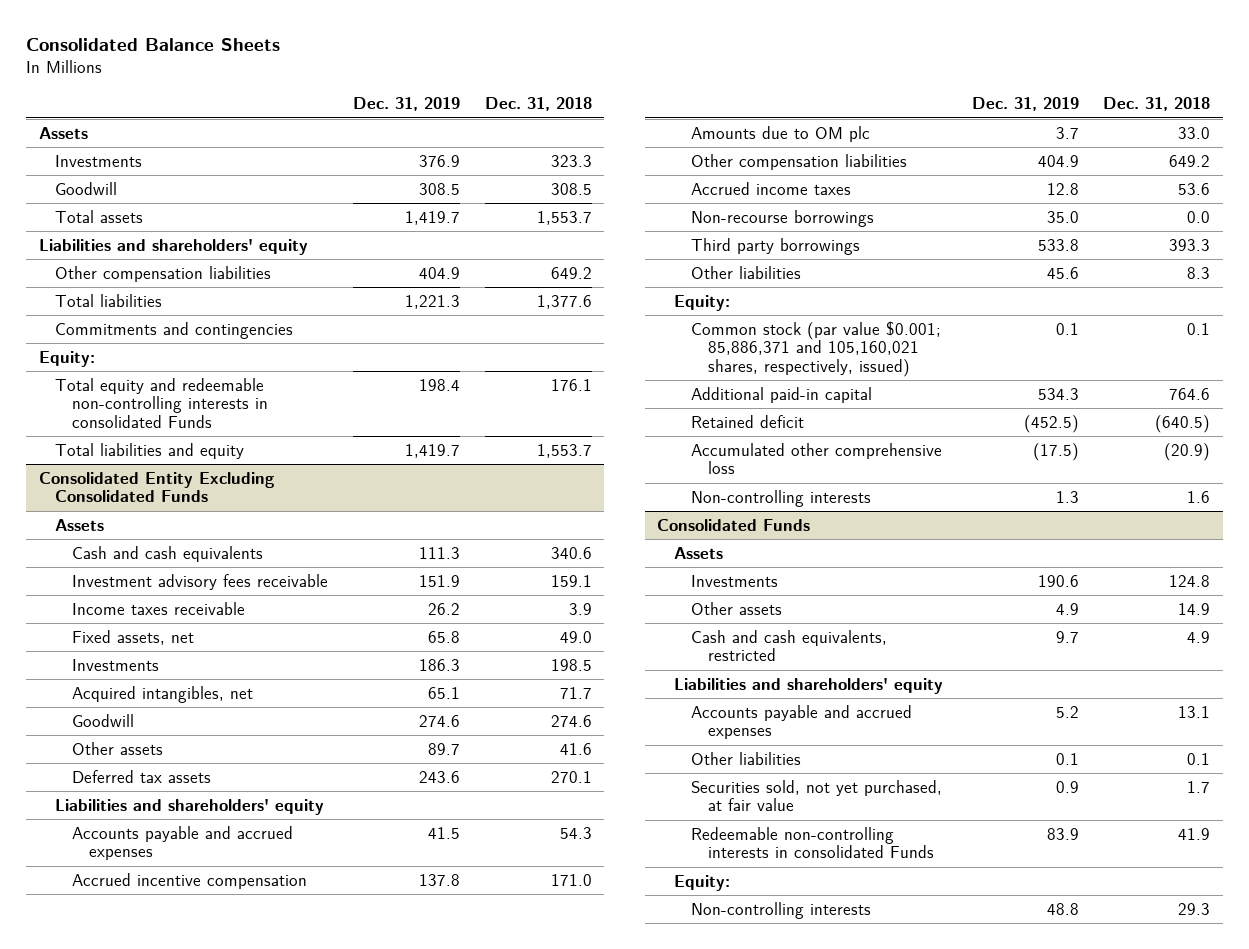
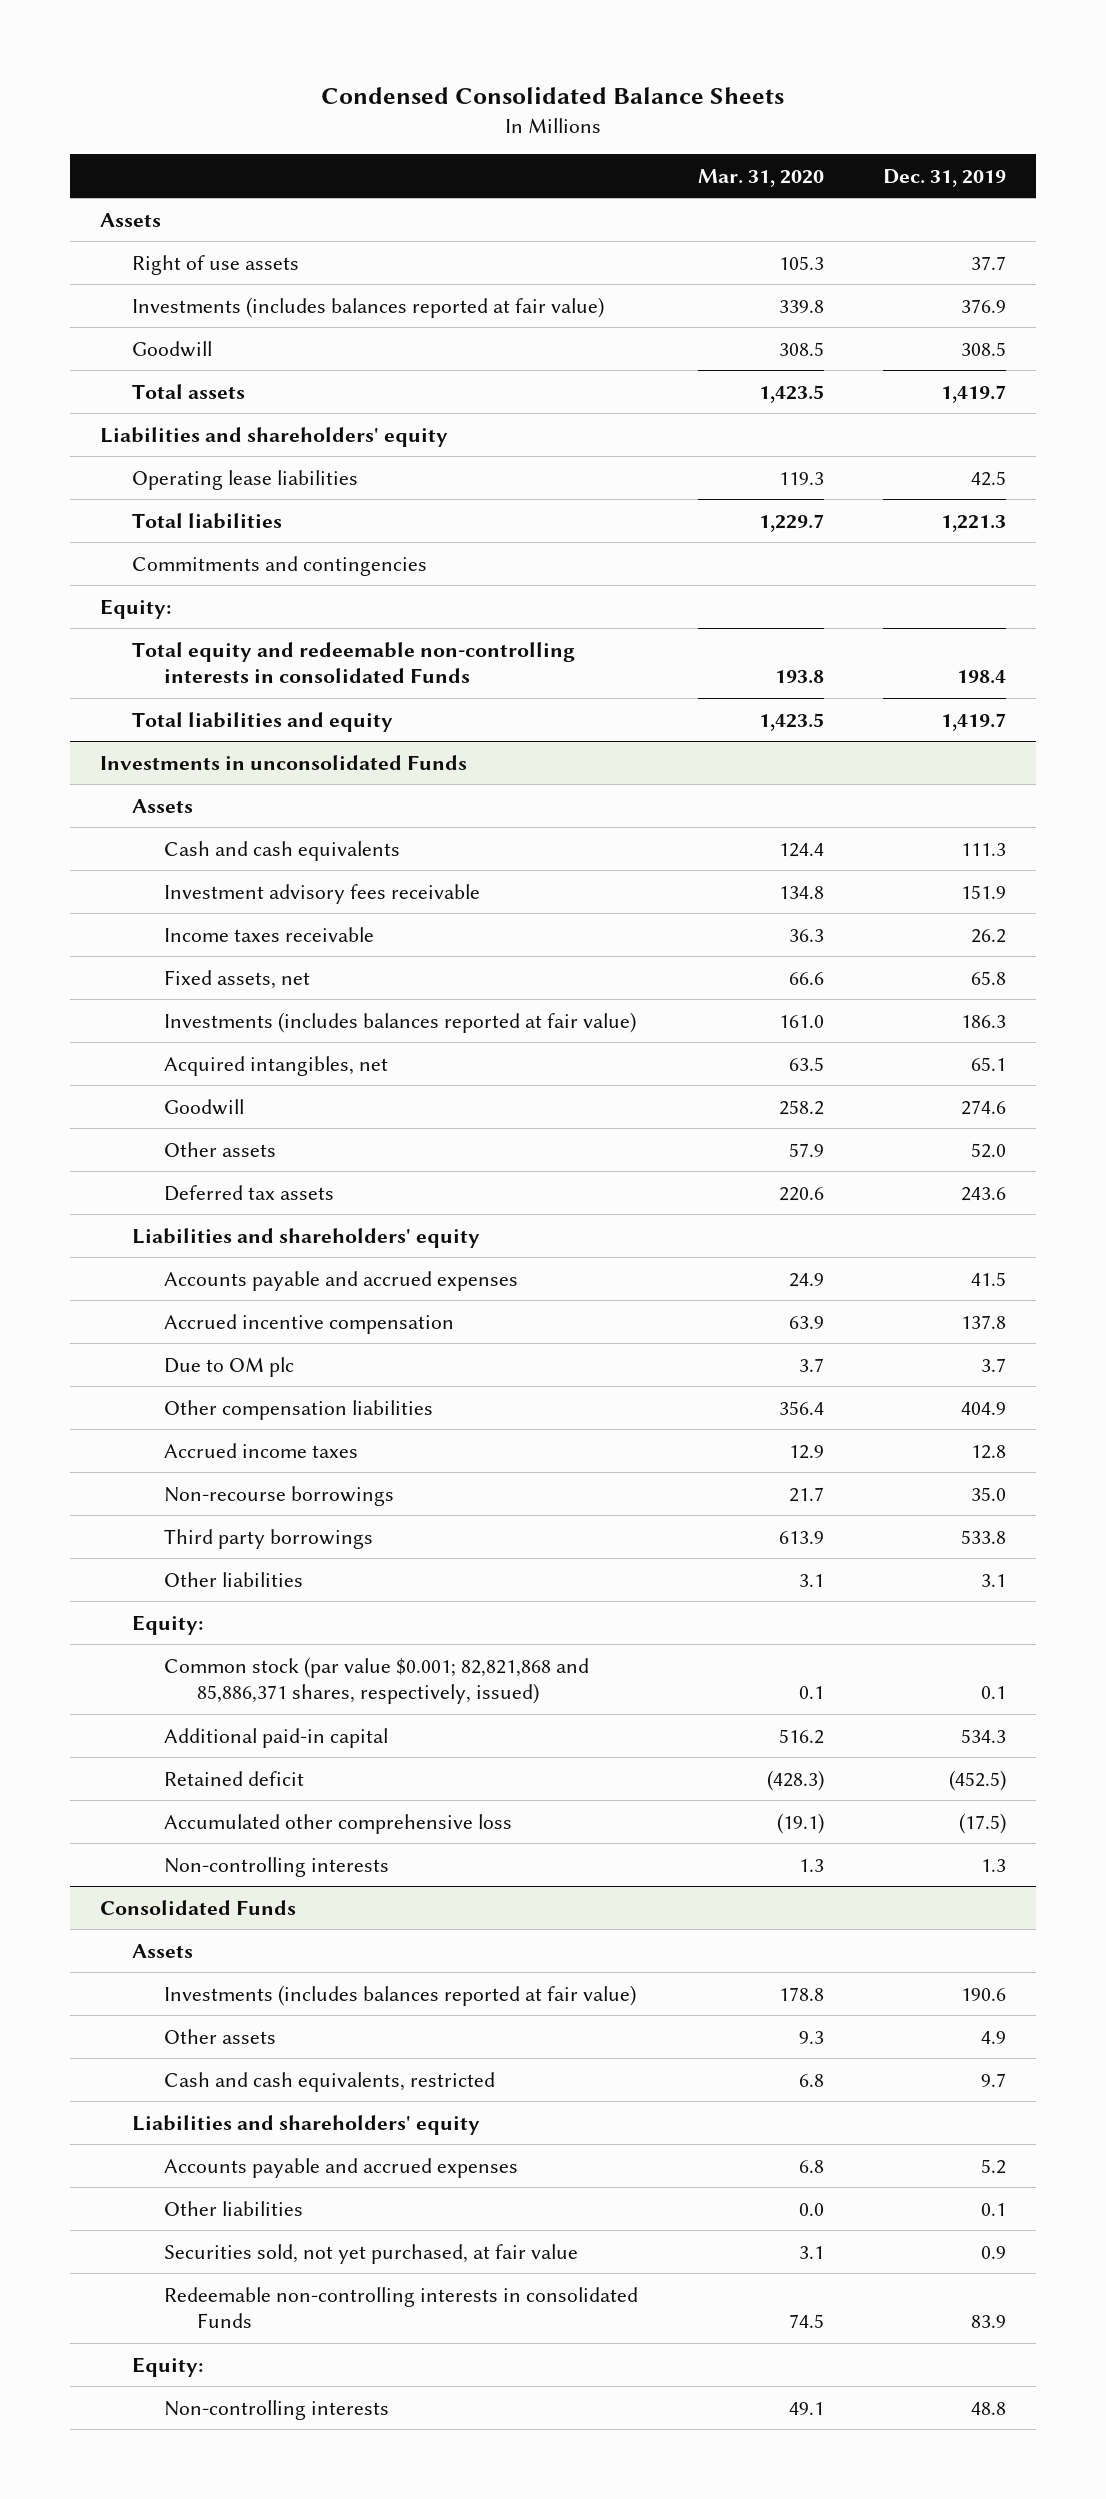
- Consolidated Balance Sheets
+ Condensed Consolidated Balance Sheets
- | Dec. 31, 2019 | Dec. 31, 2018
+ | Mar. 31, 2020 | Dec. 31, 2019
- Investments | 376.9 | 323.3
+ Right of use assets | 105.3 | 37.7
+ Investments (includes balances reported at fair value) | 339.8 | 376.9
- Other compensation liabilities | 404.9 | 649.2
+ Operating lease liabilities | 119.3 | 42.5
- Consolidated Entity Excluding Consolidated Funds
+ Investments in unconsolidated Funds
- Investments | 186.3 | 198.5
+ Investments (includes balances reported at fair value) | 161.0 | 186.3
- Other assets | 89.7 | 41.6
+ Other assets | 57.9 | 52.0
- Amounts due to OM plc | 3.7 | 33.0
+ Due to OM plc | 3.7 | 3.7
- Other liabilities | 45.6 | 8.3
+ Other liabilities | 3.1 | 3.1
- Common stock (par value $0.001; 85,886,371 and 105,160,021 shares, respectively, issued) | 0.1 | 0.1
+ Common stock (par value $0.001; 82,821,868 and 85,886,371 shares, respectively, issued) | 0.1 | 0.1
@ Consolidated Funds
- Investments | 190.6 | 124.8
+ Investments (includes balances reported at fair value) | 178.8 | 190.6

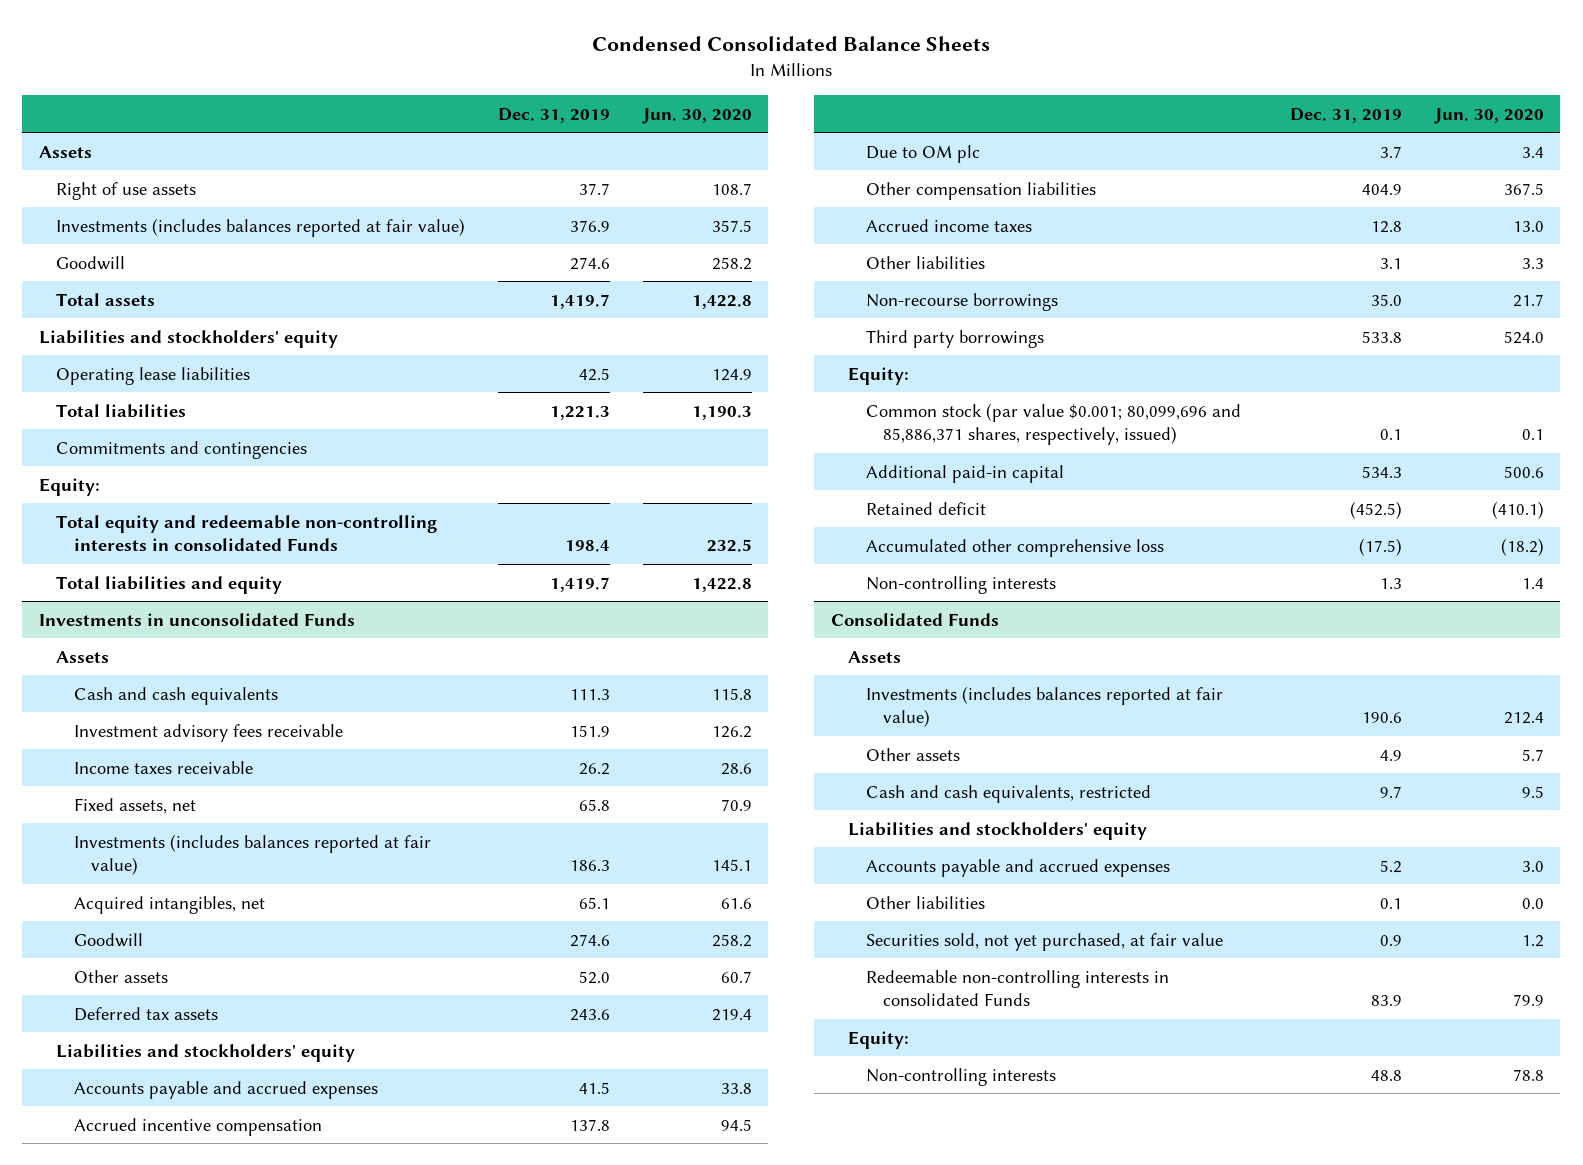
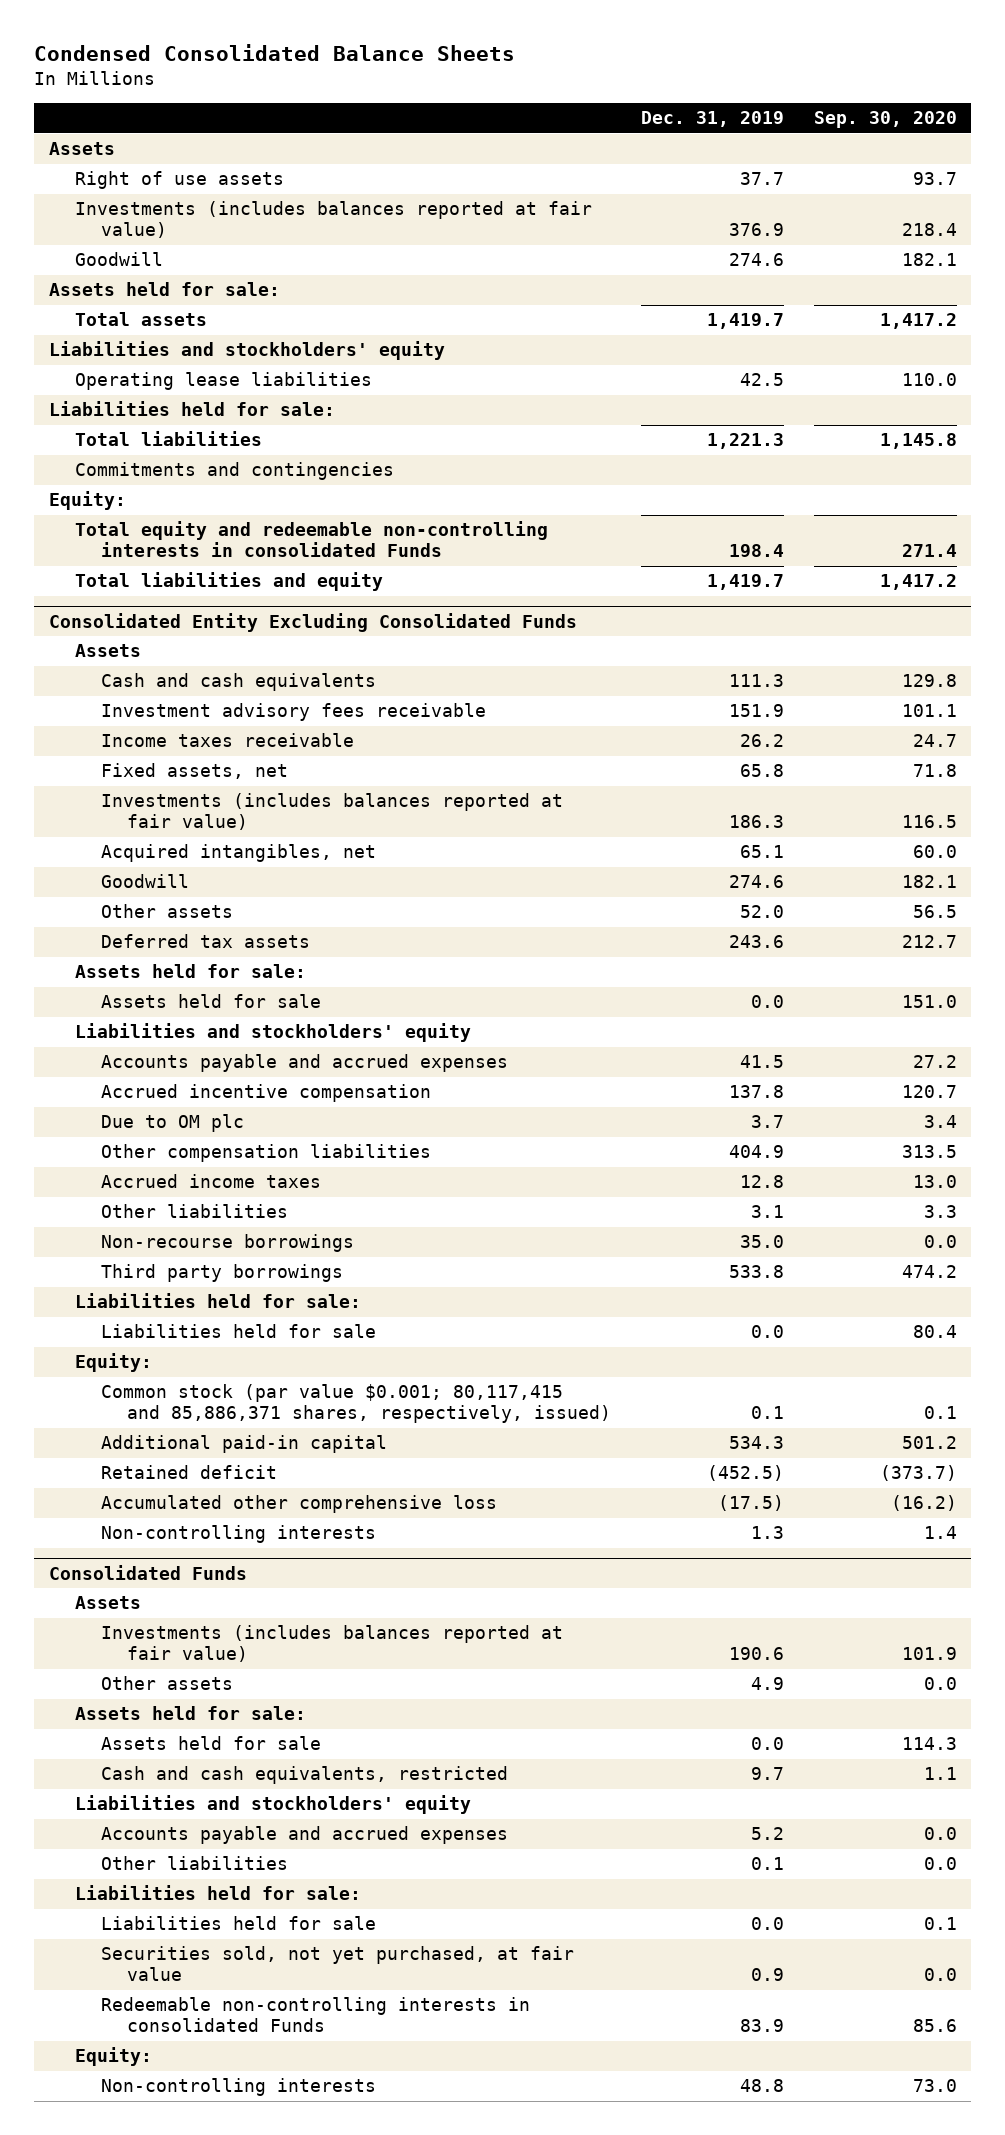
- | Dec. 31, 2019 | Jun. 30, 2020
+ | Dec. 31, 2019 | Sep. 30, 2020
+ Assets held for sale:
+ Liabilities held for sale:
- Investments in unconsolidated Funds
+ Consolidated Entity Excluding Consolidated Funds
+ Assets held for sale:
+ Assets held for sale | 0.0 | 151.0
+ Liabilities held for sale:
+ Liabilities held for sale | 0.0 | 80.4
- Common stock (par value $0.001; 80,099,696 and 85,886,371 shares, respectively, issued) | 0.1 | 0.1
+ Common stock (par value $0.001; 80,117,415 and 85,886,371 shares, respectively, issued) | 0.1 | 0.1
@ Consolidated Funds
+ Assets held for sale:
+ Assets held for sale | 0.0 | 114.3
+ Liabilities held for sale:
+ Liabilities held for sale | 0.0 | 0.1

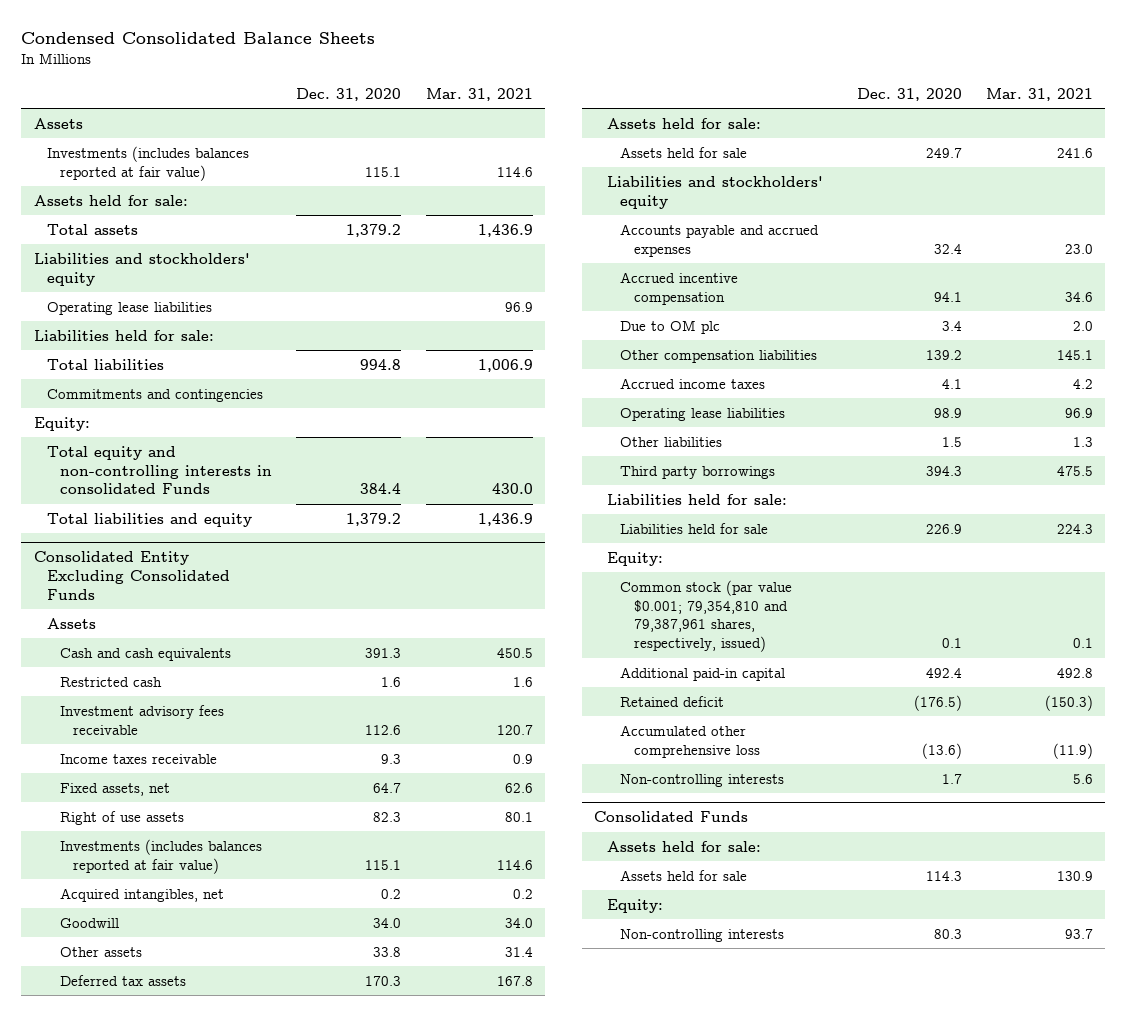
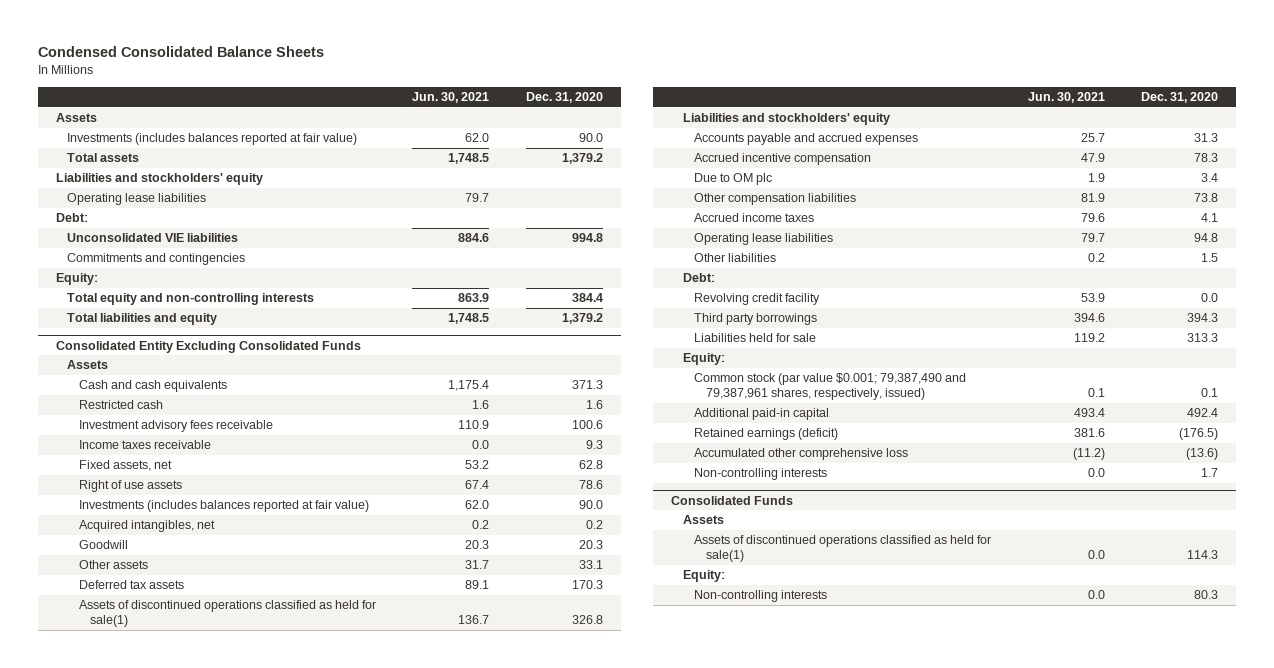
- | Dec. 31, 2020 | Mar. 31, 2021
+ | Jun. 30, 2021 | Dec. 31, 2020
- Investments (includes balances reported at fair value) | 115.1 | 114.6
- Assets held for sale:
+ Investments (includes balances reported at fair value) | 62.0 | 90.0
- Liabilities held for sale:
- Total liabilities | 994.8 | 1,006.9
+ Debt:
+ Unconsolidated VIE liabilities | 884.6 | 994.8
- Total equity and non-controlling interests in consolidated Funds | 384.4 | 430.0
+ Total equity and non-controlling interests | 863.9 | 384.4
@ Consolidated Entity Excluding Consolidated Funds
- Cash and cash equivalents | 391.3 | 450.5
+ Cash and cash equivalents | 1,175.4 | 371.3
- Investment advisory fees receivable | 112.6 | 120.7
+ Investment advisory fees receivable | 110.9 | 100.6
- Fixed assets, net | 64.7 | 62.6
- Right of use assets | 82.3 | 80.1
- Investments (includes balances reported at fair value) | 115.1 | 114.6
+ Fixed assets, net | 53.2 | 62.8
+ Right of use assets | 67.4 | 78.6
+ Investments (includes balances reported at fair value) | 62.0 | 90.0
- Goodwill | 34.0 | 34.0
- Other assets | 33.8 | 31.4
+ Goodwill | 20.3 | 20.3
+ Other assets | 31.7 | 33.1
- Assets held for sale:
- Assets held for sale | 249.7 | 241.6
+ Assets of discontinued operations classified as held for sale(1) | 136.7 | 326.8
- Accounts payable and accrued expenses | 32.4 | 23.0
- Accrued incentive compensation | 94.1 | 34.6
+ Accounts payable and accrued expenses | 25.7 | 31.3
+ Accrued incentive compensation | 47.9 | 78.3
- Other compensation liabilities | 139.2 | 145.1
+ Other compensation liabilities | 81.9 | 73.8
- Operating lease liabilities | 98.9 | 96.9
+ Operating lease liabilities | 79.7 | 94.8
+ Debt:
+ Revolving credit facility | 53.9 | 0.0
- Liabilities held for sale:
- Liabilities held for sale | 226.9 | 224.3
+ Liabilities held for sale | 119.2 | 313.3
- Common stock (par value $0.001; 79,354,810 and 79,387,961 shares, respectively, issued) | 0.1 | 0.1
+ Common stock (par value $0.001; 79,387,490 and 79,387,961 shares, respectively, issued) | 0.1 | 0.1
- Retained deficit | (176.5) | (150.3)
+ Retained earnings (deficit) | 381.6 | (176.5)
@ Consolidated Funds
- Assets held for sale:
- Assets held for sale | 114.3 | 130.9
+ Assets
+ Assets of discontinued operations classified as held for sale(1) | 0.0 | 114.3

